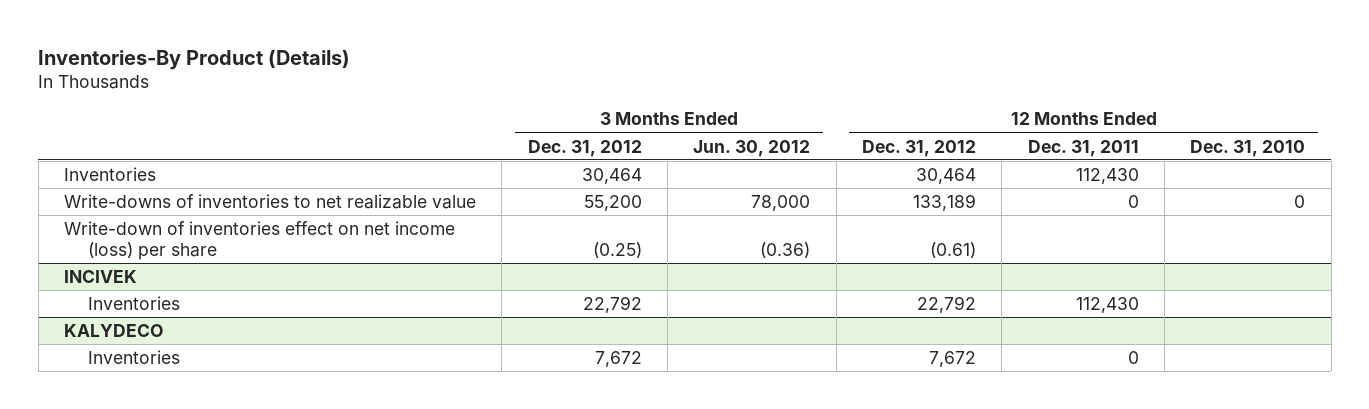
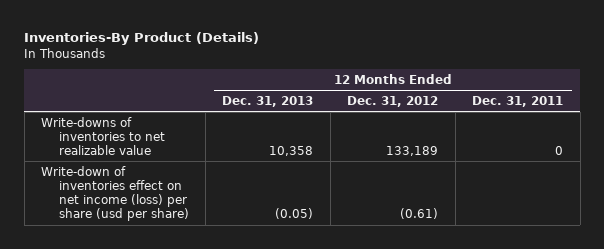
- | 3 Months Ended Dec. 31, 2012 | 3 Months Ended Jun. 30, 2012 | 12 Months Ended Dec. 31, 2012 | 12 Months Ended Dec. 31, 2011 | 12 Months Ended Dec. 31, 2010
+ | 12 Months Ended Dec. 31, 2013 | 12 Months Ended Dec. 31, 2012 | 12 Months Ended Dec. 31, 2011
- Inventories | 30,464 | | 30,464 | 112,430 |
- Write-down of inventories effect on net income (loss) per share | (0.25) | (0.36) | (0.61) | |
- INCIVEK
- Inventories | 22,792 | | 22,792 | 112,430 |
- KALYDECO
- Inventories | 7,672 | | 7,672 | 0 |
+ Write-down of inventories effect on net income (loss) per share (usd per share) | (0.05) | (0.61) |

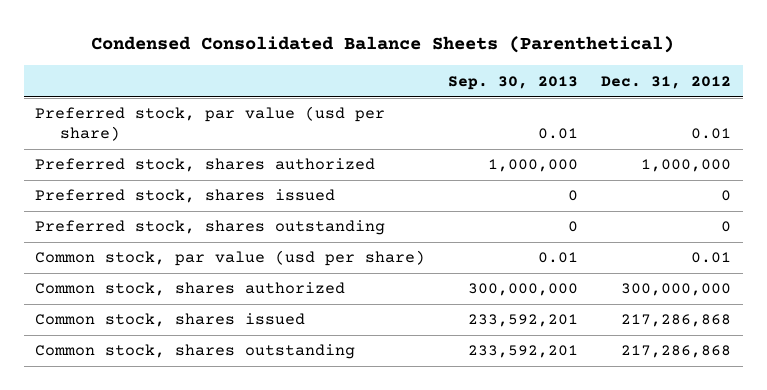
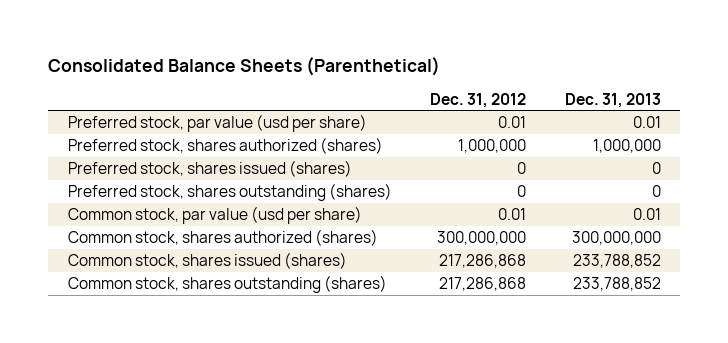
- Condensed Consolidated Balance Sheets (Parenthetical)
+ Consolidated Balance Sheets (Parenthetical)
- | Sep. 30, 2013 | Dec. 31, 2012
+ | Dec. 31, 2012 | Dec. 31, 2013
- Preferred stock, shares authorized | 1,000,000 | 1,000,000
- Preferred stock, shares issued | 0 | 0
- Preferred stock, shares outstanding | 0 | 0
+ Preferred stock, shares authorized (shares) | 1,000,000 | 1,000,000
+ Preferred stock, shares issued (shares) | 0 | 0
+ Preferred stock, shares outstanding (shares) | 0 | 0
- Common stock, shares authorized | 300,000,000 | 300,000,000
- Common stock, shares issued | 233,592,201 | 217,286,868
- Common stock, shares outstanding | 233,592,201 | 217,286,868
+ Common stock, shares authorized (shares) | 300,000,000 | 300,000,000
+ Common stock, shares issued (shares) | 217,286,868 | 233,788,852
+ Common stock, shares outstanding (shares) | 217,286,868 | 233,788,852

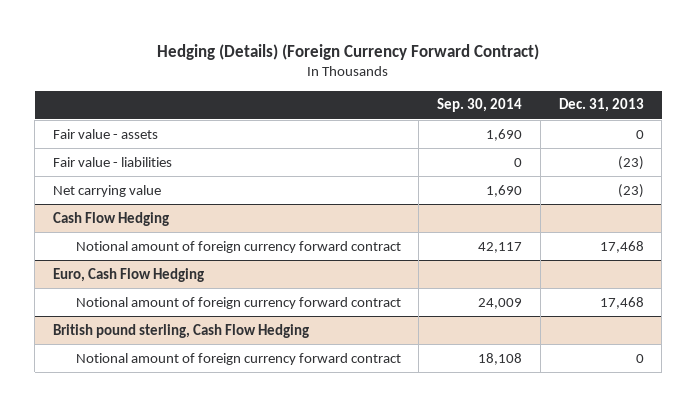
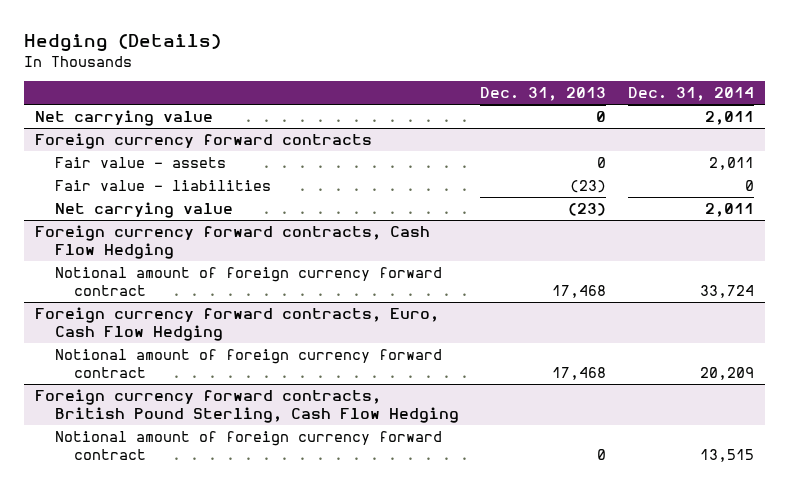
- Hedging (Details) (Foreign Currency Forward Contract)
+ Hedging (Details)
- | Sep. 30, 2014 | Dec. 31, 2013
+ | Dec. 31, 2013 | Dec. 31, 2014
+ Net carrying value | 0 | 2,011
+ Foreign currency forward contracts
- Cash Flow Hedging
+ Foreign currency forward contracts, Cash Flow Hedging
- Euro, Cash Flow Hedging
+ Foreign currency forward contracts, Euro, Cash Flow Hedging
- British pound sterling, Cash Flow Hedging
+ Foreign currency forward contracts, British Pound Sterling, Cash Flow Hedging

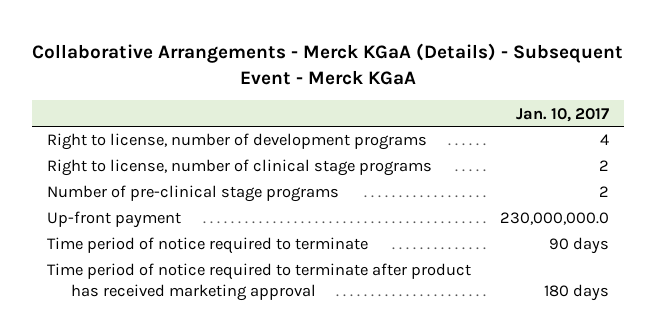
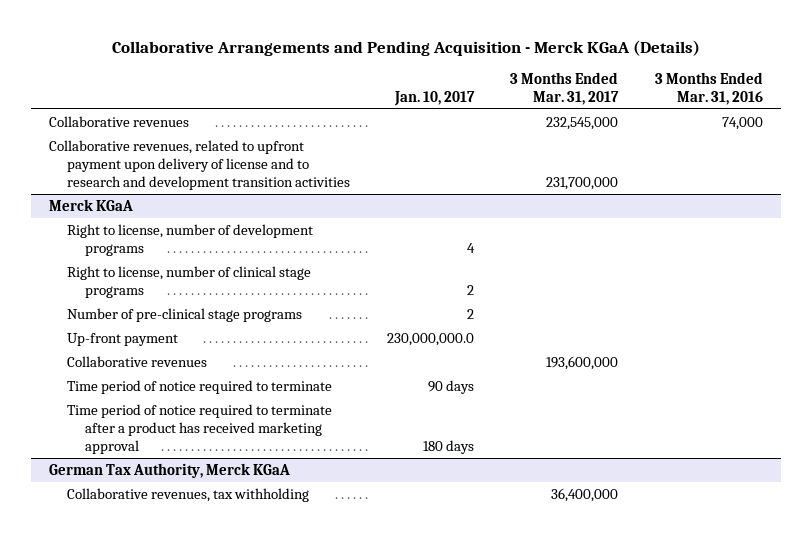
- Collaborative Arrangements - Merck KGaA (Details) - Subsequent Event - Merck KGaA
+ Collaborative Arrangements and Pending Acquisition - Merck KGaA (Details)
- | Jan. 10, 2017
+ | Jan. 10, 2017 | 3 Months Ended Mar. 31, 2017 | 3 Months Ended Mar. 31, 2016
+ Collaborative revenues | | 232,545,000 | 74,000
+ Collaborative revenues, related to upfront payment upon delivery of license and to research and development transition activities | | 231,700,000 |
+ Merck KGaA
+ Collaborative revenues | | 193,600,000 |
- Time period of notice required to terminate after product has received marketing approval | 180 days
+ Time period of notice required to terminate after a product has received marketing approval | 180 days | |
+ German Tax Authority, Merck KGaA
+ Collaborative revenues, tax withholding | | 36,400,000 |

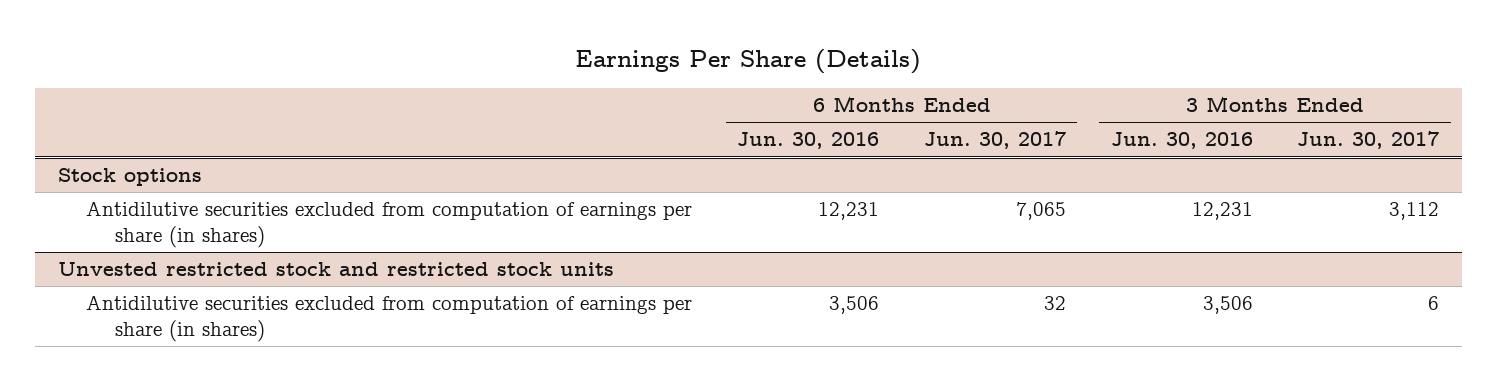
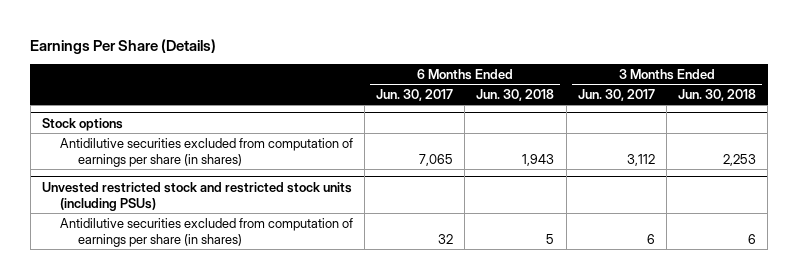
- | 6 Months Ended Jun. 30, 2016 | 6 Months Ended Jun. 30, 2017 | 3 Months Ended Jun. 30, 2016 | 3 Months Ended Jun. 30, 2017
+ | 6 Months Ended Jun. 30, 2017 | 6 Months Ended Jun. 30, 2018 | 3 Months Ended Jun. 30, 2017 | 3 Months Ended Jun. 30, 2018
- Unvested restricted stock and restricted stock units
+ Unvested restricted stock and restricted stock units (including PSUs)

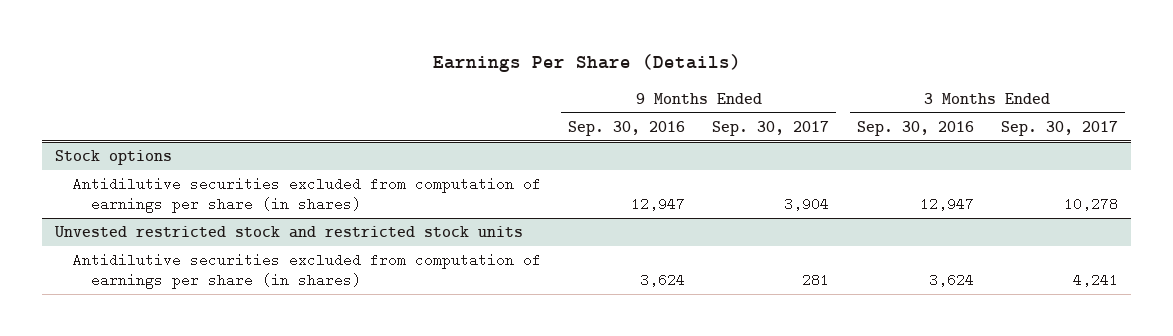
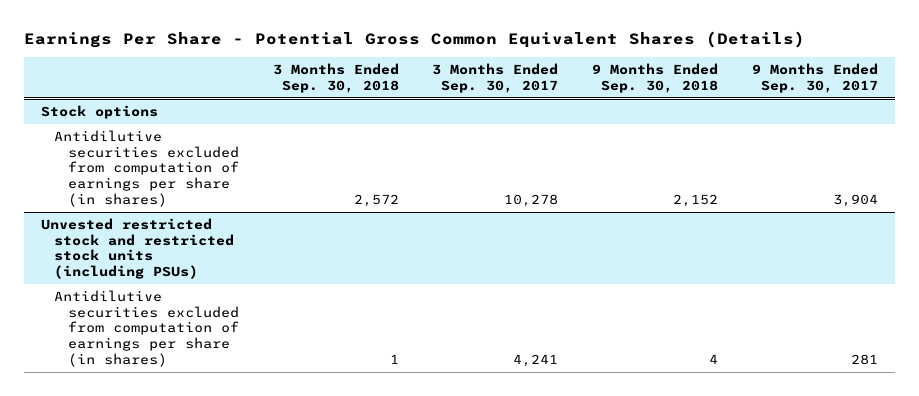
- Earnings Per Share (Details)
+ Earnings Per Share - Potential Gross Common Equivalent Shares (Details)
- | 9 Months Ended Sep. 30, 2016 | 9 Months Ended Sep. 30, 2017 | 3 Months Ended Sep. 30, 2016 | 3 Months Ended Sep. 30, 2017
+ | 3 Months Ended Sep. 30, 2018 | 3 Months Ended Sep. 30, 2017 | 9 Months Ended Sep. 30, 2018 | 9 Months Ended Sep. 30, 2017
- Unvested restricted stock and restricted stock units
+ Unvested restricted stock and restricted stock units (including PSUs)

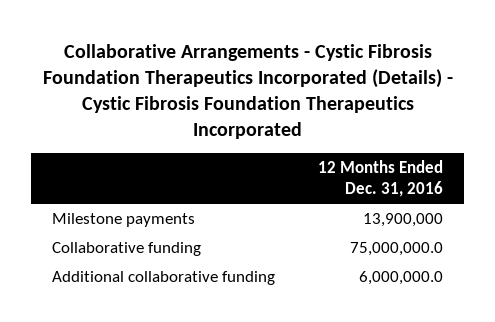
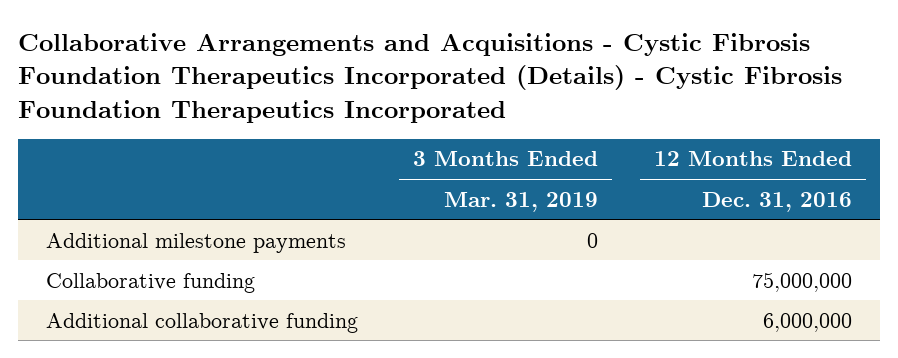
- Collaborative Arrangements - Cystic Fibrosis Foundation Therapeutics Incorporated (Details) - Cystic Fibrosis Foundation Therapeutics Incorporated
+ Collaborative Arrangements and Acquisitions - Cystic Fibrosis Foundation Therapeutics Incorporated (Details) - Cystic Fibrosis Foundation Therapeutics Incorporated
- | 12 Months Ended Dec. 31, 2016
+ | 3 Months Ended Mar. 31, 2019 | 12 Months Ended Dec. 31, 2016
- Milestone payments | 13,900,000
- Collaborative funding | 75,000,000.0
- Additional collaborative funding | 6,000,000.0
+ Additional milestone payments | 0 |
+ Collaborative funding | | 75,000,000
+ Additional collaborative funding | | 6,000,000

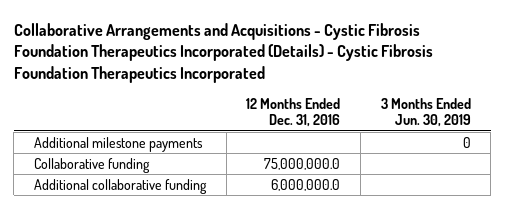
- | 3 Months Ended Mar. 31, 2019 | 12 Months Ended Dec. 31, 2016
+ | 12 Months Ended Dec. 31, 2016 | 3 Months Ended Jun. 30, 2019
- Collaborative funding | | 75,000,000
- Additional collaborative funding | | 6,000,000
+ Collaborative funding | 75,000,000.0 |
+ Additional collaborative funding | 6,000,000.0 |

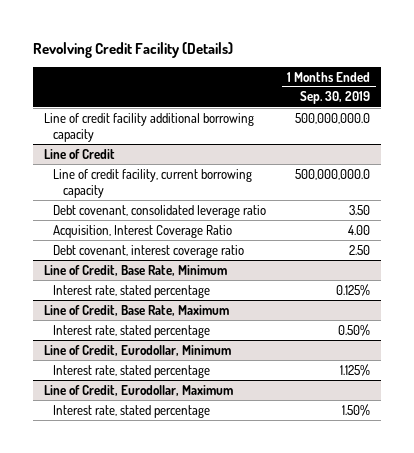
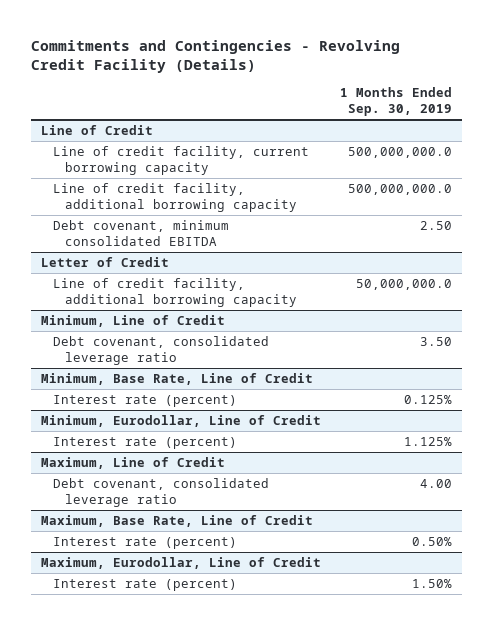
- Revolving Credit Facility (Details)
+ Commitments and Contingencies - Revolving Credit Facility (Details)
- Line of credit facility additional borrowing capacity | 500,000,000.0
@ Line of Credit
+ Line of credit facility, additional borrowing capacity | 500,000,000.0
+ Debt covenant, minimum consolidated EBITDA | 2.50
+ Letter of Credit
+ Line of credit facility, additional borrowing capacity | 50,000,000.0
+ Minimum, Line of Credit
@ Line of Credit
- Acquisition, Interest Coverage Ratio | 4.00
- Debt covenant, interest coverage ratio | 2.50
- Line of Credit, Base Rate, Minimum
- Interest rate, stated percentage | 0.125%
- Line of Credit, Base Rate, Maximum
- Interest rate, stated percentage | 0.50%
- Line of Credit, Eurodollar, Minimum
- Interest rate, stated percentage | 1.125%
- Line of Credit, Eurodollar, Maximum
- Interest rate, stated percentage | 1.50%
+ Minimum, Base Rate, Line of Credit
+ Interest rate (percent) | 0.125%
+ Minimum, Eurodollar, Line of Credit
+ Interest rate (percent) | 1.125%
+ Maximum, Line of Credit
+ Debt covenant, consolidated leverage ratio | 4.00
+ Maximum, Base Rate, Line of Credit
+ Interest rate (percent) | 0.50%
+ Maximum, Eurodollar, Line of Credit
+ Interest rate (percent) | 1.50%

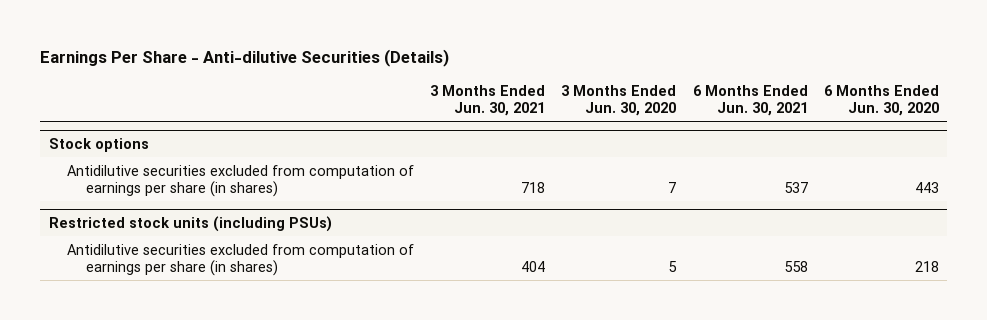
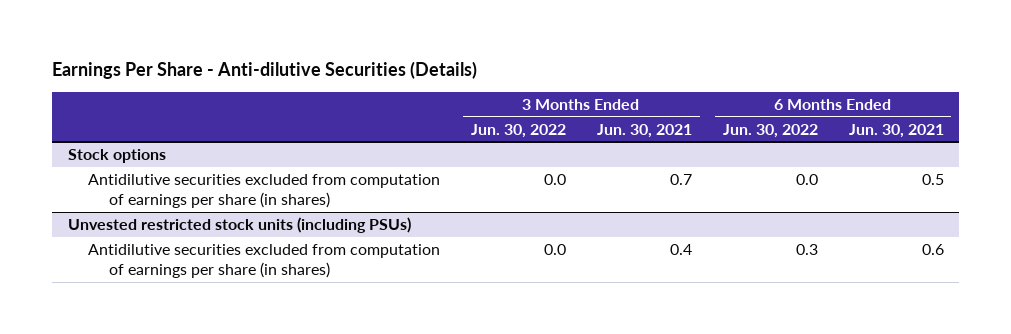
- | 3 Months Ended Jun. 30, 2021 | 3 Months Ended Jun. 30, 2020 | 6 Months Ended Jun. 30, 2021 | 6 Months Ended Jun. 30, 2020
+ | 3 Months Ended Jun. 30, 2022 | 3 Months Ended Jun. 30, 2021 | 6 Months Ended Jun. 30, 2022 | 6 Months Ended Jun. 30, 2021
@ Stock options
- Antidilutive securities excluded from computation of earnings per share (in shares) | 718 | 7 | 537 | 443
- Restricted stock units (including PSUs)
- Antidilutive securities excluded from computation of earnings per share (in shares) | 404 | 5 | 558 | 218
@ Stock options
+ Antidilutive securities excluded from computation of earnings per share (in shares) | 0.0 | 0.7 | 0.0 | 0.5
+ Unvested restricted stock units (including PSUs)
+ Antidilutive securities excluded from computation of earnings per share (in shares) | 0.0 | 0.4 | 0.3 | 0.6

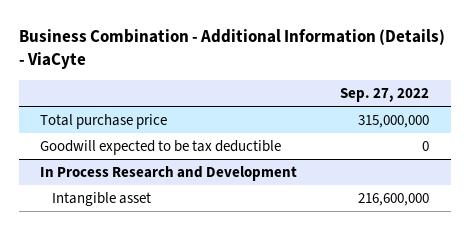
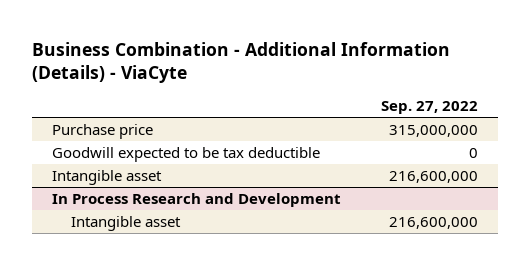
- Total purchase price | 315,000,000
+ Purchase price | 315,000,000
+ Intangible asset | 216,600,000

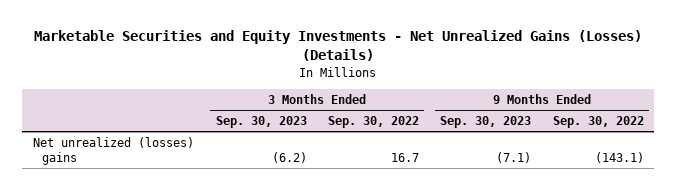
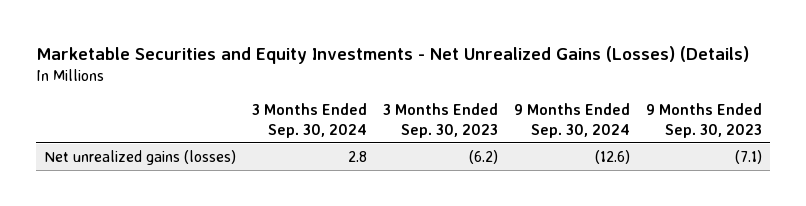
- | 3 Months Ended Sep. 30, 2023 | 3 Months Ended Sep. 30, 2022 | 9 Months Ended Sep. 30, 2023 | 9 Months Ended Sep. 30, 2022
+ | 3 Months Ended Sep. 30, 2024 | 3 Months Ended Sep. 30, 2023 | 9 Months Ended Sep. 30, 2024 | 9 Months Ended Sep. 30, 2023
- Net unrealized (losses) gains | (6.2) | 16.7 | (7.1) | (143.1)
+ Net unrealized gains (losses) | 2.8 | (6.2) | (12.6) | (7.1)

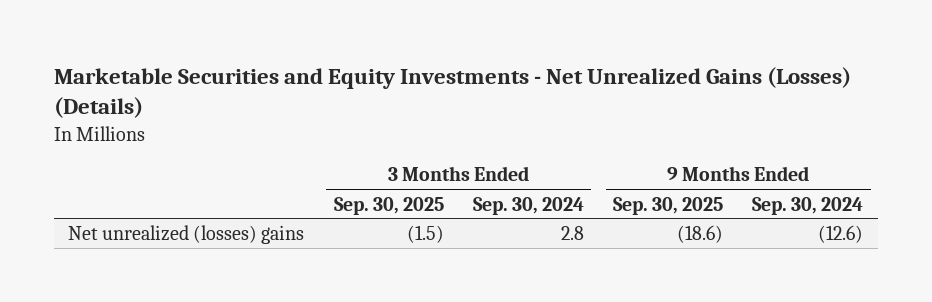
- | 3 Months Ended Sep. 30, 2024 | 3 Months Ended Sep. 30, 2023 | 9 Months Ended Sep. 30, 2024 | 9 Months Ended Sep. 30, 2023
+ | 3 Months Ended Sep. 30, 2025 | 3 Months Ended Sep. 30, 2024 | 9 Months Ended Sep. 30, 2025 | 9 Months Ended Sep. 30, 2024
- Net unrealized gains (losses) | 2.8 | (6.2) | (12.6) | (7.1)
+ Net unrealized (losses) gains | (1.5) | 2.8 | (18.6) | (12.6)

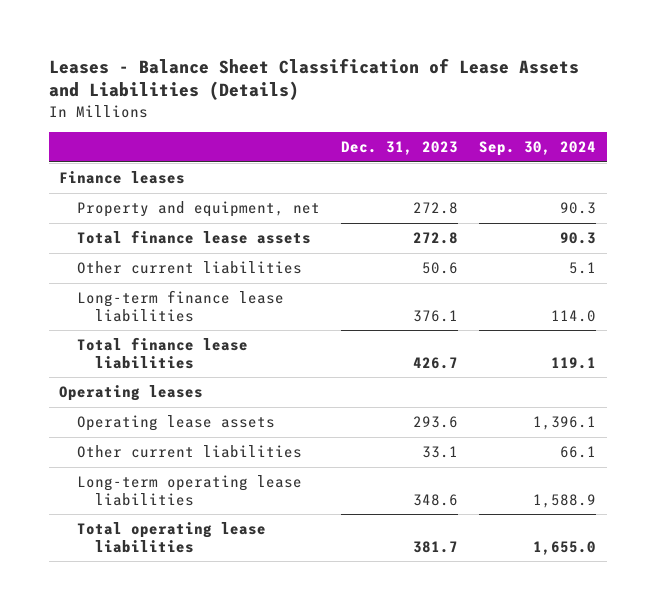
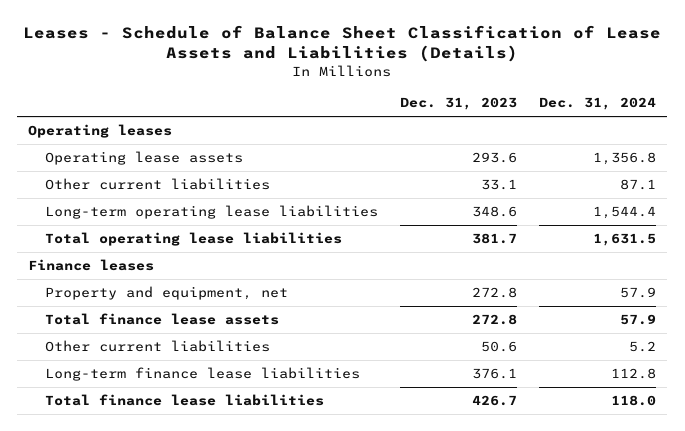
- Leases - Balance Sheet Classification of Lease Assets and Liabilities (Details)
+ Leases - Schedule of Balance Sheet Classification of Lease Assets and Liabilities (Details)
- | Dec. 31, 2023 | Sep. 30, 2024
+ | Dec. 31, 2023 | Dec. 31, 2024
moved up: Operating leases
moved up: Operating lease assets | 293.6 | 1,356.8
moved up: Other current liabilities | 33.1 | 87.1
moved up: Long-term operating lease liabilities | 348.6 | 1,544.4
moved up: Total operating lease liabilities | 381.7 | 1,631.5

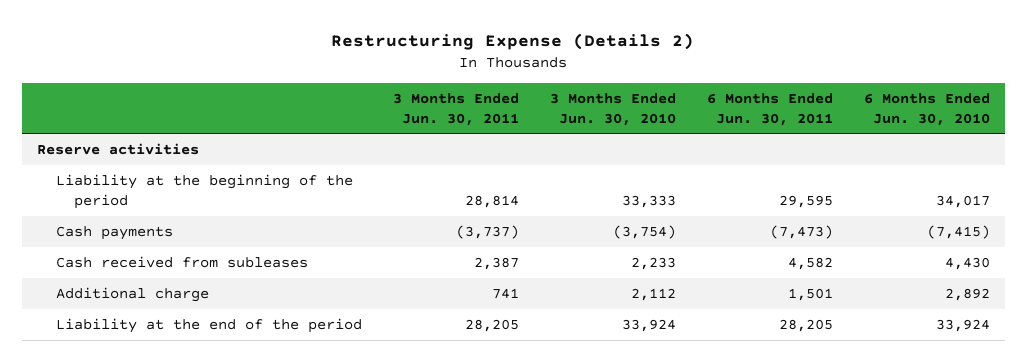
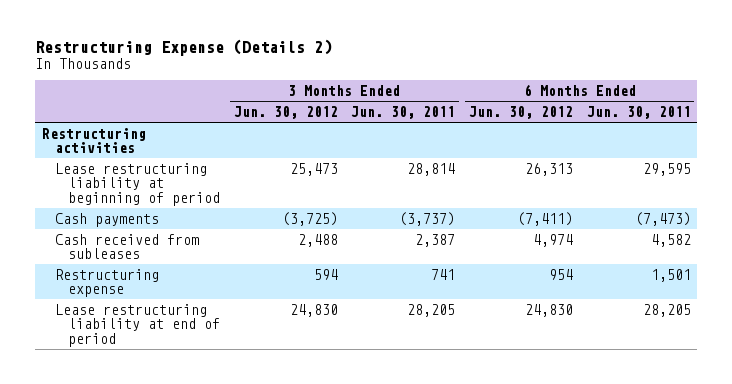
- | 3 Months Ended Jun. 30, 2011 | 3 Months Ended Jun. 30, 2010 | 6 Months Ended Jun. 30, 2011 | 6 Months Ended Jun. 30, 2010
+ | 3 Months Ended Jun. 30, 2012 | 3 Months Ended Jun. 30, 2011 | 6 Months Ended Jun. 30, 2012 | 6 Months Ended Jun. 30, 2011
- Reserve activities
- Liability at the beginning of the period | 28,814 | 33,333 | 29,595 | 34,017
+ Restructuring activities
+ Lease restructuring liability at beginning of period | 25,473 | 28,814 | 26,313 | 29,595
- Additional charge | 741 | 2,112 | 1,501 | 2,892
- Liability at the end of the period | 28,205 | 33,924 | 28,205 | 33,924
+ Restructuring expense | 594 | 741 | 954 | 1,501
+ Lease restructuring liability at end of period | 24,830 | 28,205 | 24,830 | 28,205

